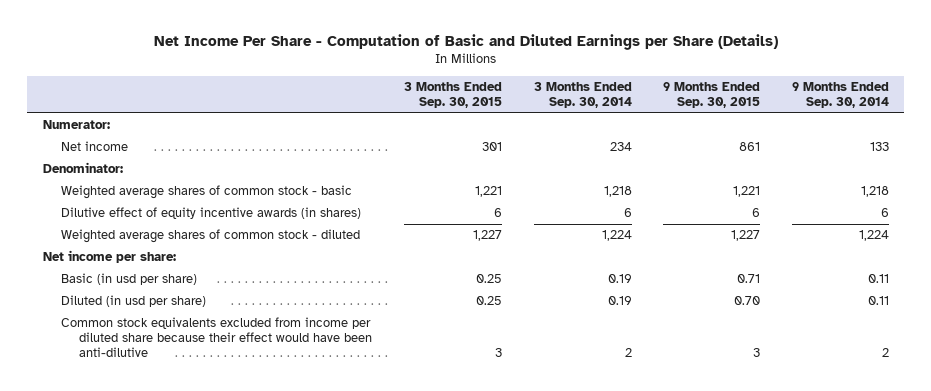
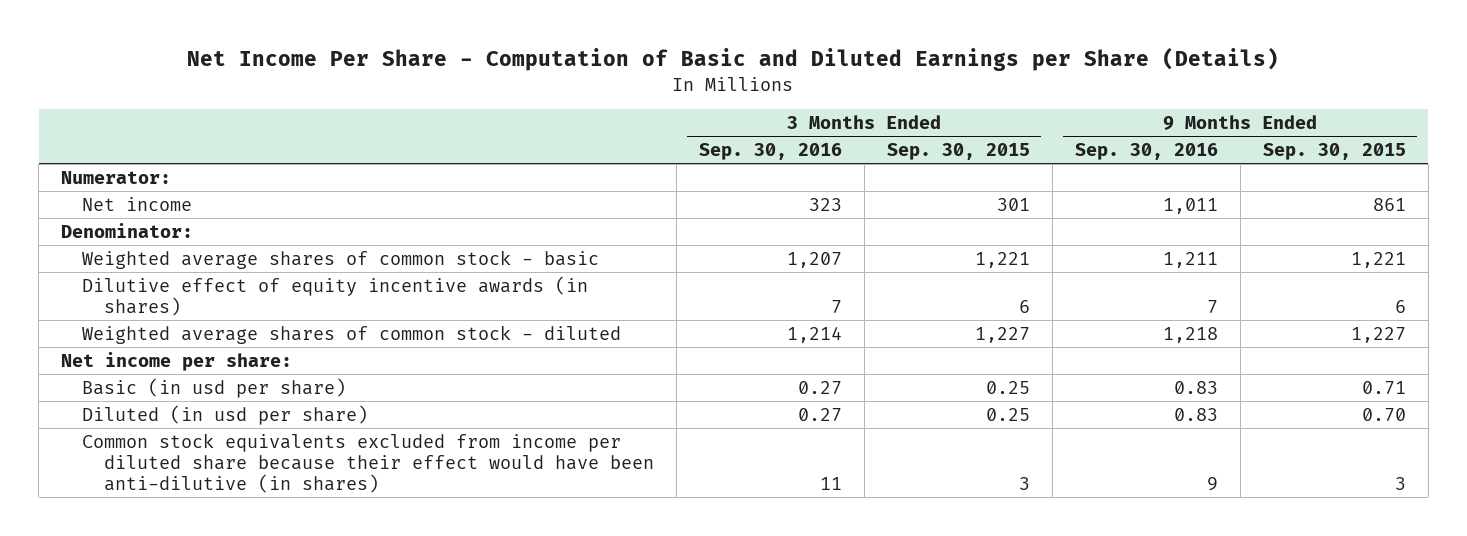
- | 3 Months Ended Sep. 30, 2015 | 3 Months Ended Sep. 30, 2014 | 9 Months Ended Sep. 30, 2015 | 9 Months Ended Sep. 30, 2014
+ | 3 Months Ended Sep. 30, 2016 | 3 Months Ended Sep. 30, 2015 | 9 Months Ended Sep. 30, 2016 | 9 Months Ended Sep. 30, 2015
- Common stock equivalents excluded from income per diluted share because their effect would have been anti-dilutive | 3 | 2 | 3 | 2
+ Common stock equivalents excluded from income per diluted share because their effect would have been anti-dilutive (in shares) | 11 | 3 | 9 | 3

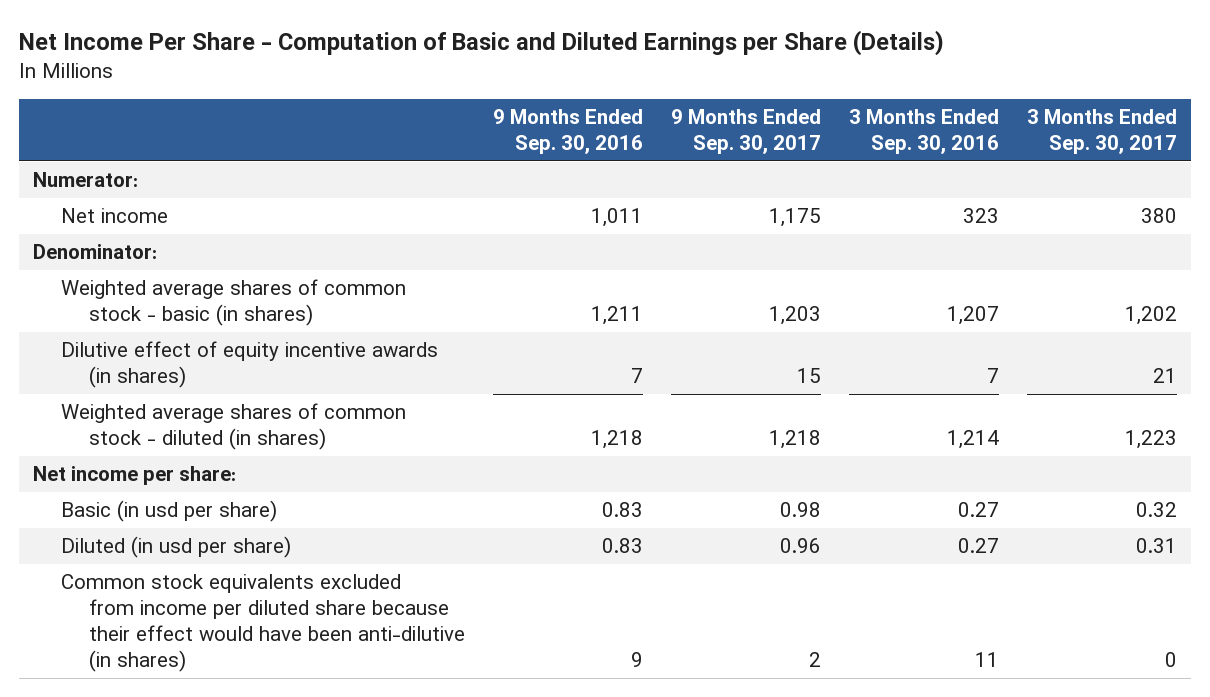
- | 3 Months Ended Sep. 30, 2016 | 3 Months Ended Sep. 30, 2015 | 9 Months Ended Sep. 30, 2016 | 9 Months Ended Sep. 30, 2015
+ | 9 Months Ended Sep. 30, 2016 | 9 Months Ended Sep. 30, 2017 | 3 Months Ended Sep. 30, 2016 | 3 Months Ended Sep. 30, 2017
- Weighted average shares of common stock - basic | 1,207 | 1,221 | 1,211 | 1,221
+ Weighted average shares of common stock - basic (in shares) | 1,211 | 1,203 | 1,207 | 1,202
- Weighted average shares of common stock - diluted | 1,214 | 1,227 | 1,218 | 1,227
+ Weighted average shares of common stock - diluted (in shares) | 1,218 | 1,218 | 1,214 | 1,223

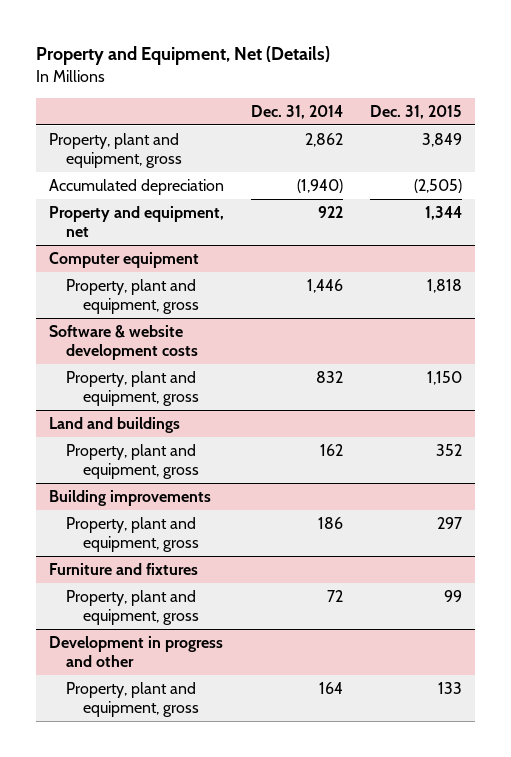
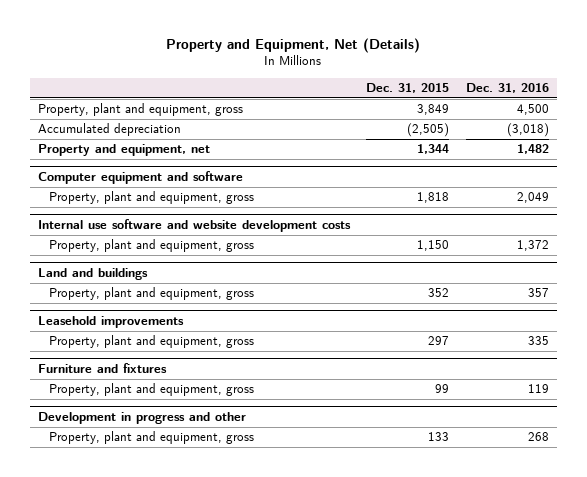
- | Dec. 31, 2014 | Dec. 31, 2015
+ | Dec. 31, 2015 | Dec. 31, 2016
- Computer equipment
+ Computer equipment and software
- Software & website development costs
+ Internal use software and website development costs
- Building improvements
+ Leasehold improvements

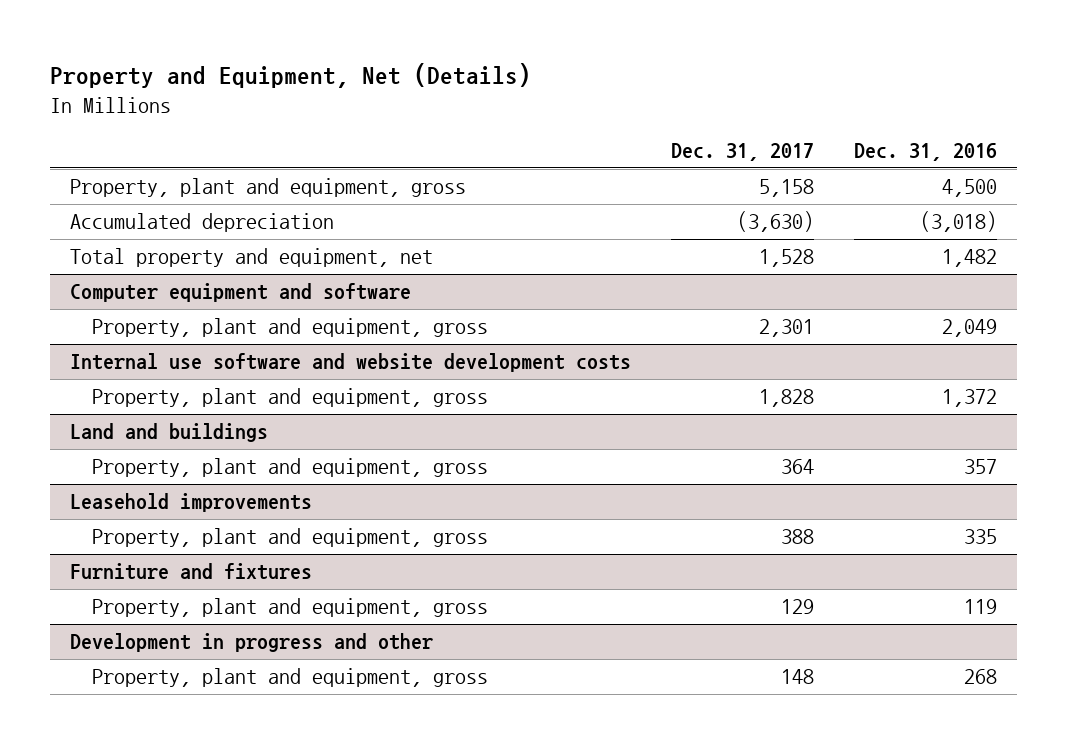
- | Dec. 31, 2015 | Dec. 31, 2016
+ | Dec. 31, 2017 | Dec. 31, 2016
- Property and equipment, net | 1,344 | 1,482
+ Total property and equipment, net | 1,528 | 1,482

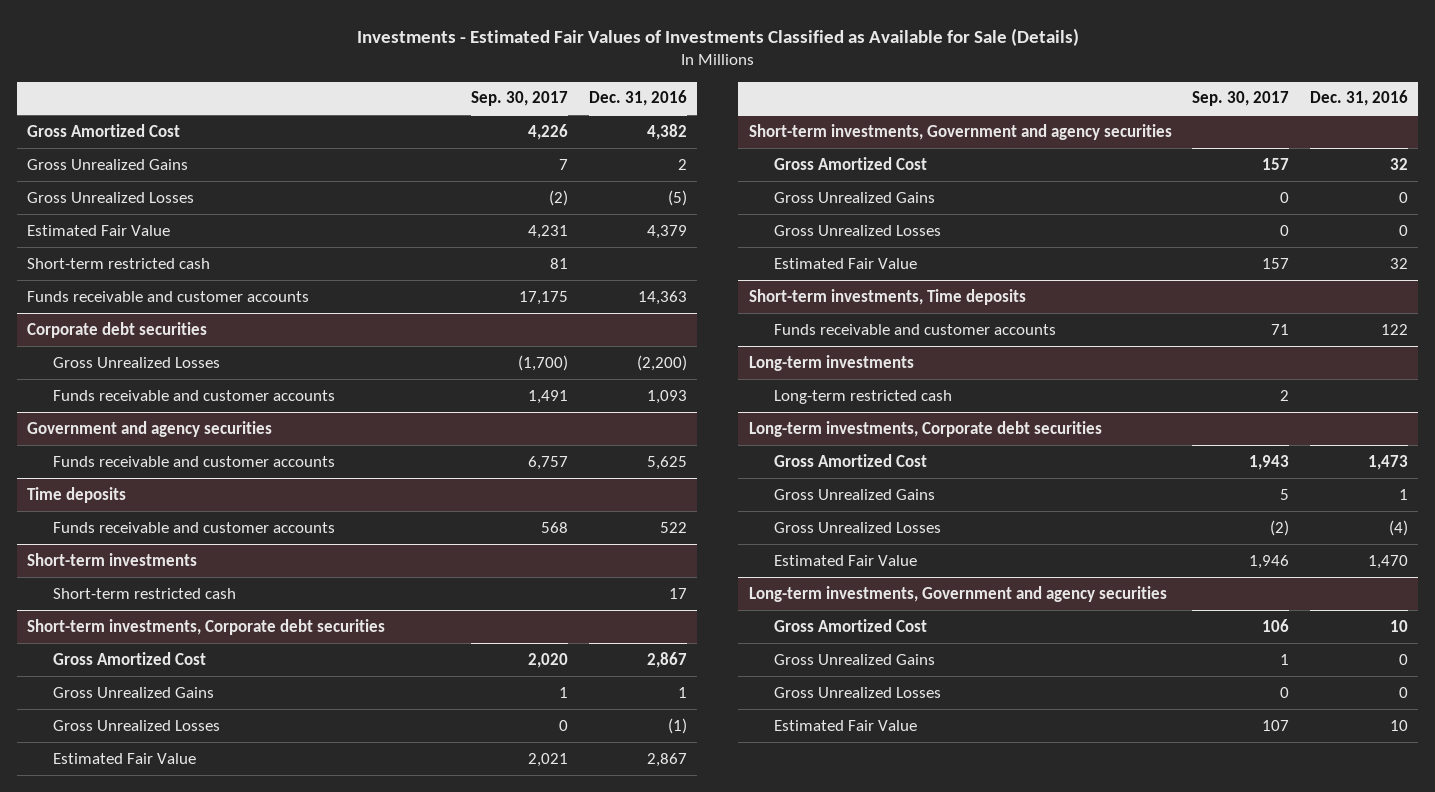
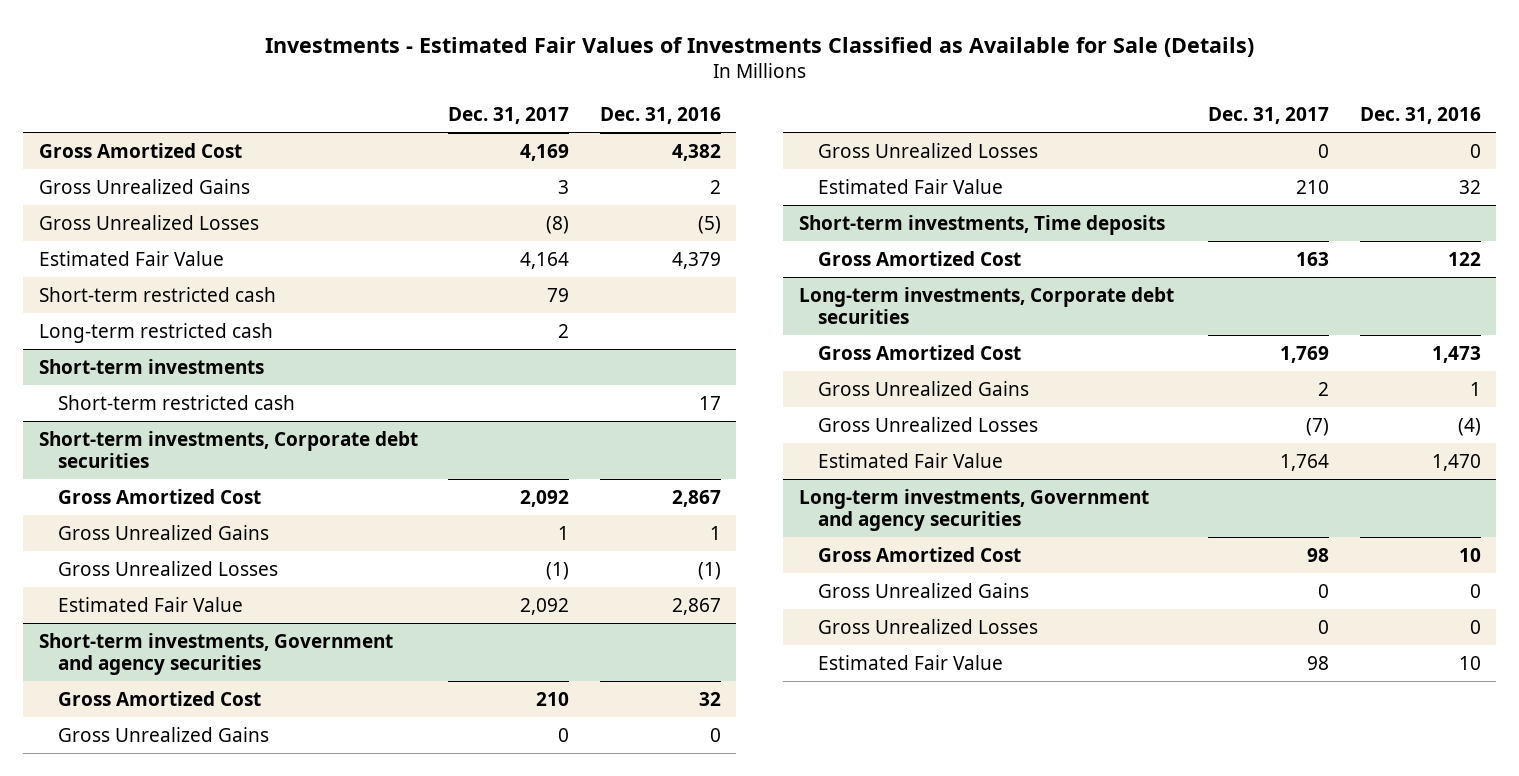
- | Sep. 30, 2017 | Dec. 31, 2016
+ | Dec. 31, 2017 | Dec. 31, 2016
- Funds receivable and customer accounts | 17,175 | 14,363
- Corporate debt securities
- Gross Unrealized Losses | (1,700) | (2,200)
- Funds receivable and customer accounts | 1,491 | 1,093
- Government and agency securities
- Funds receivable and customer accounts | 6,757 | 5,625
- Time deposits
- Funds receivable and customer accounts | 568 | 522
+ Long-term restricted cash | 2 |
@ Short-term investments, Time deposits
- Funds receivable and customer accounts | 71 | 122
- Long-term investments
- Long-term restricted cash | 2 |
@ Short-term investments, Time deposits
+ Gross Amortized Cost | 163 | 122

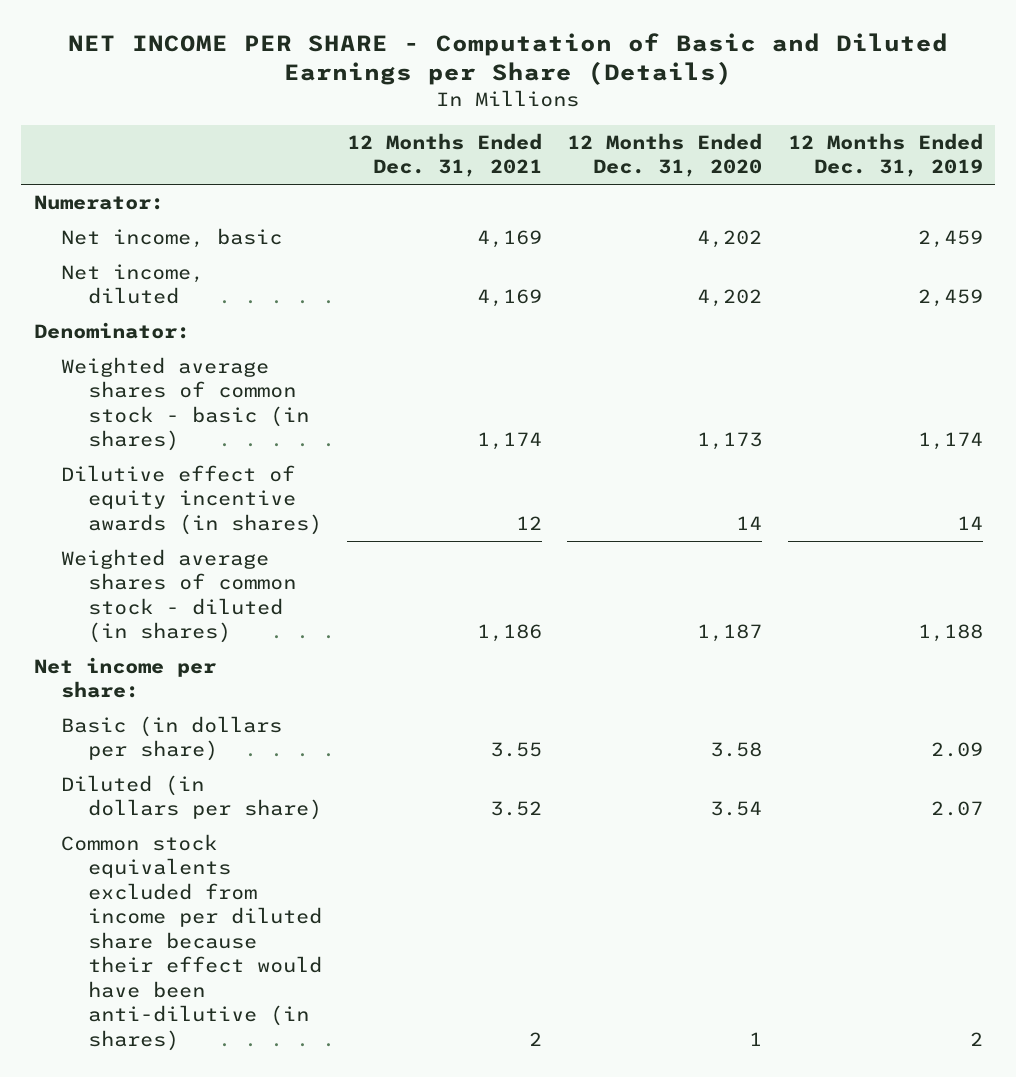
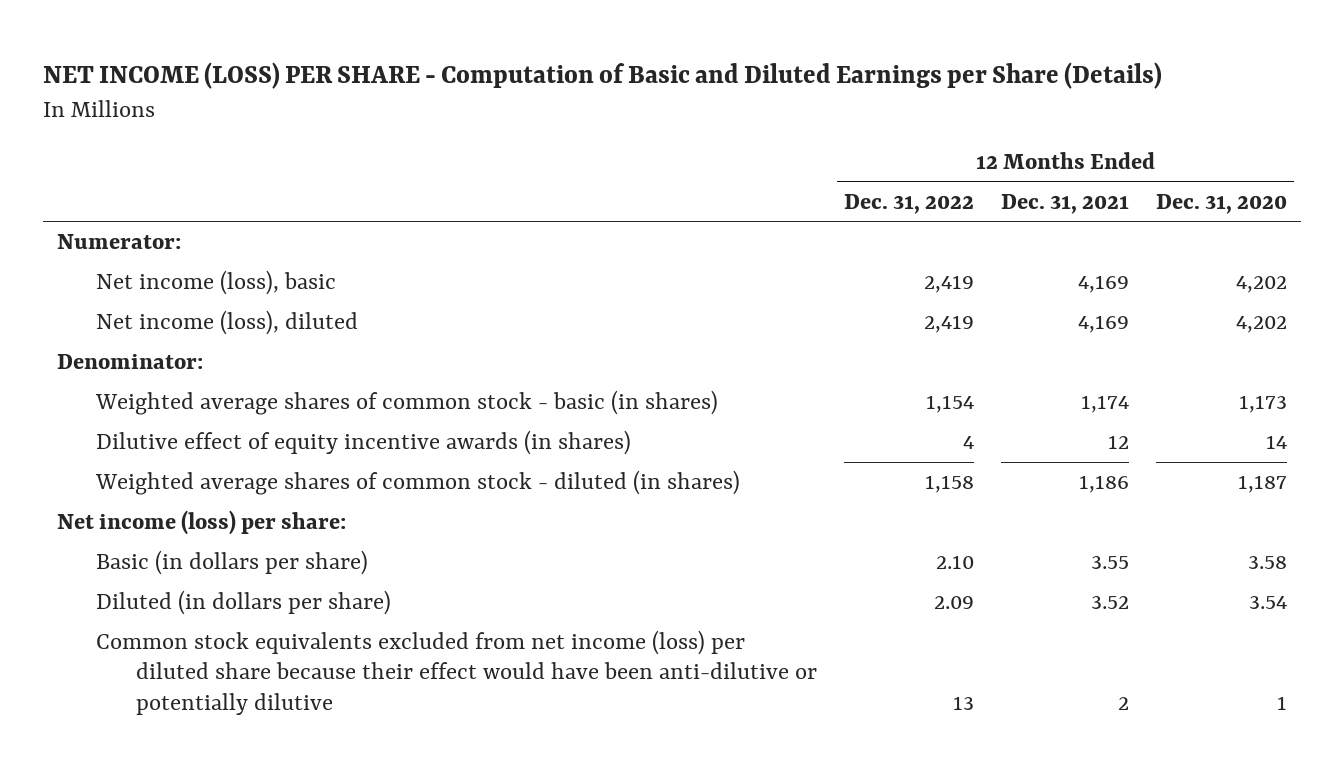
- NET INCOME PER SHARE - Computation of Basic and Diluted Earnings per Share (Details)
+ NET INCOME (LOSS) PER SHARE - Computation of Basic and Diluted Earnings per Share (Details)
- | 12 Months Ended Dec. 31, 2021 | 12 Months Ended Dec. 31, 2020 | 12 Months Ended Dec. 31, 2019
+ | 12 Months Ended Dec. 31, 2022 | 12 Months Ended Dec. 31, 2021 | 12 Months Ended Dec. 31, 2020
- Net income, basic | 4,169 | 4,202 | 2,459
- Net income, diluted | 4,169 | 4,202 | 2,459
+ Net income (loss), basic | 2,419 | 4,169 | 4,202
+ Net income (loss), diluted | 2,419 | 4,169 | 4,202
- Net income per share:
+ Net income (loss) per share:
- Common stock equivalents excluded from income per diluted share because their effect would have been anti-dilutive (in shares) | 2 | 1 | 2
+ Common stock equivalents excluded from net income (loss) per diluted share because their effect would have been anti-dilutive or potentially dilutive | 13 | 2 | 1

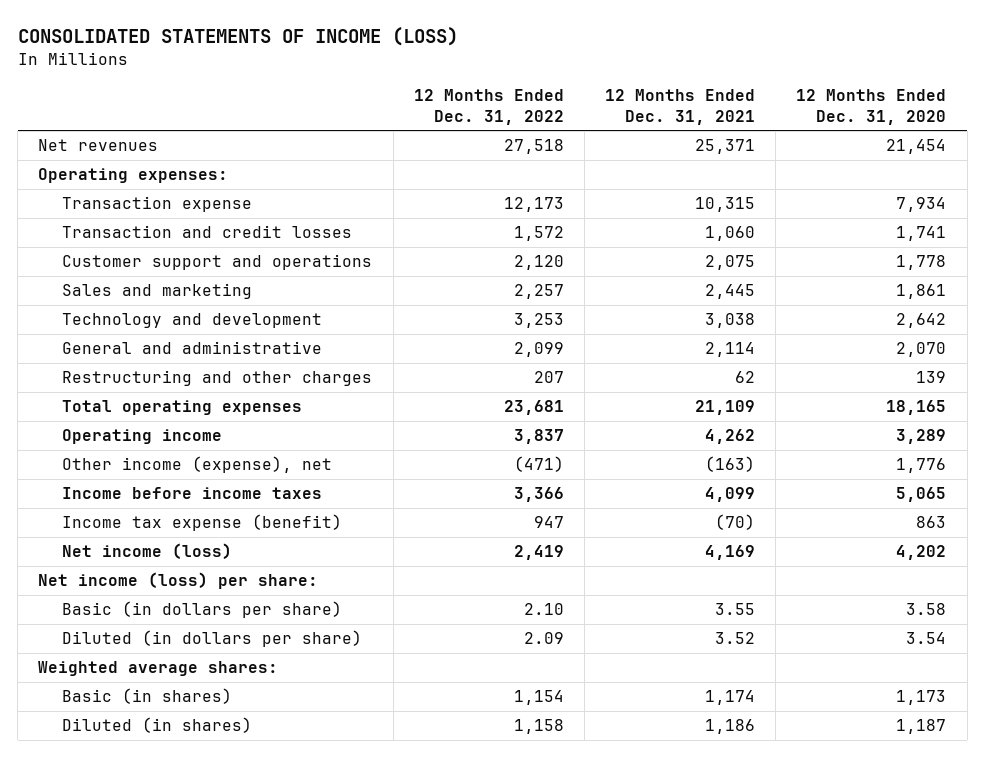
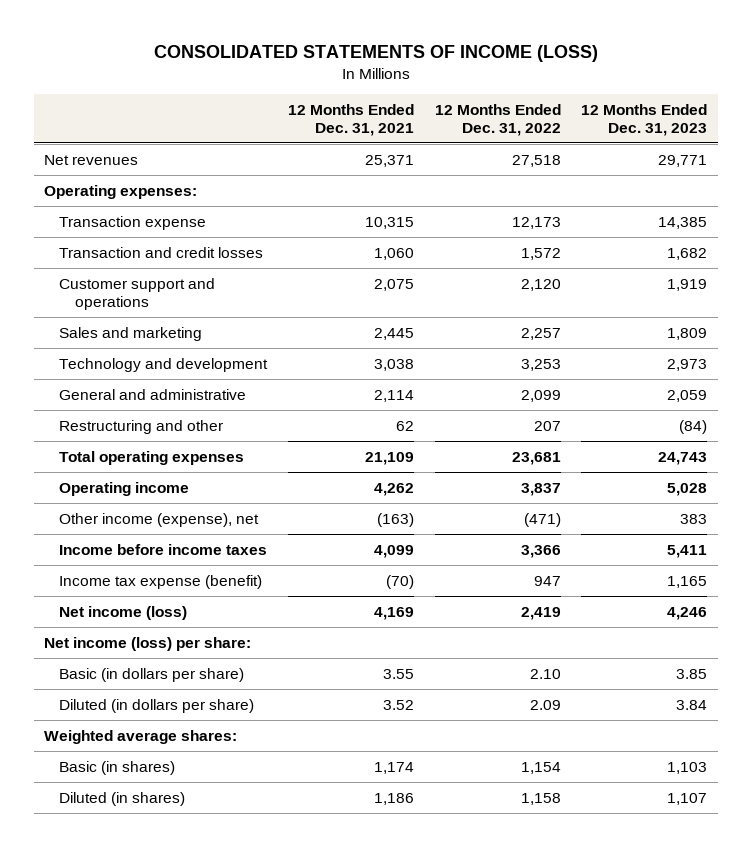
- | 12 Months Ended Dec. 31, 2022 | 12 Months Ended Dec. 31, 2021 | 12 Months Ended Dec. 31, 2020
+ | 12 Months Ended Dec. 31, 2021 | 12 Months Ended Dec. 31, 2022 | 12 Months Ended Dec. 31, 2023
- Restructuring and other charges | 207 | 62 | 139
+ Restructuring and other | 62 | 207 | (84)

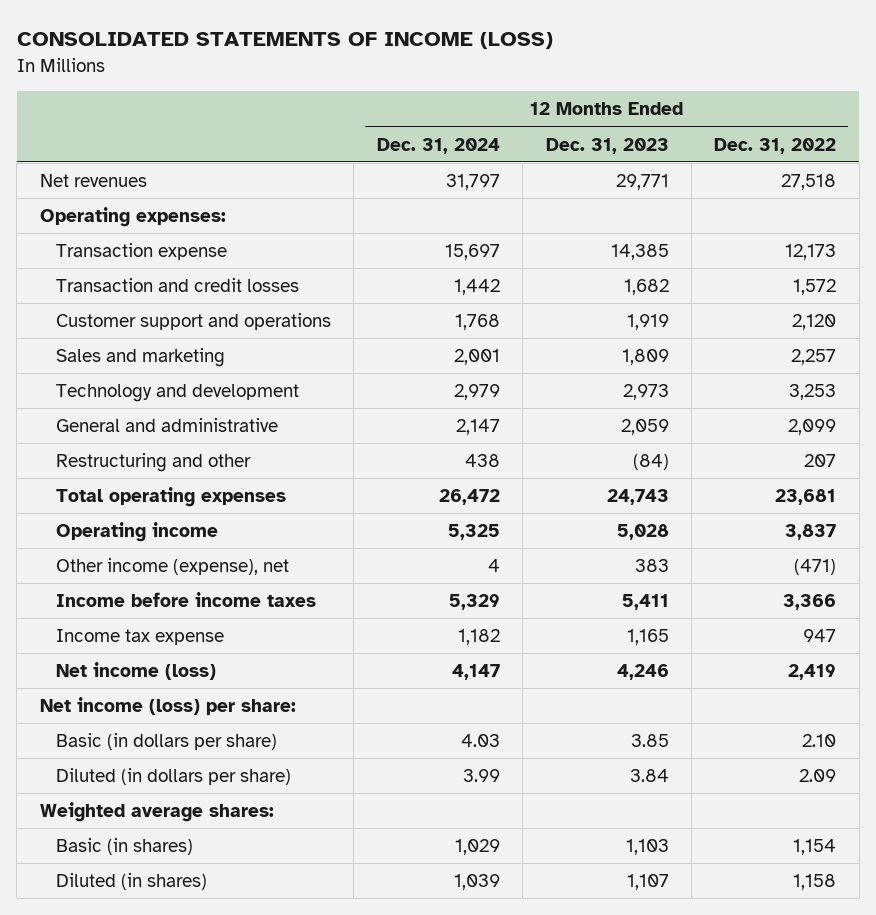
- | 12 Months Ended Dec. 31, 2021 | 12 Months Ended Dec. 31, 2022 | 12 Months Ended Dec. 31, 2023
+ | 12 Months Ended Dec. 31, 2024 | 12 Months Ended Dec. 31, 2023 | 12 Months Ended Dec. 31, 2022
- Income tax expense (benefit) | (70) | 947 | 1,165
+ Income tax expense | 1,182 | 1,165 | 947

